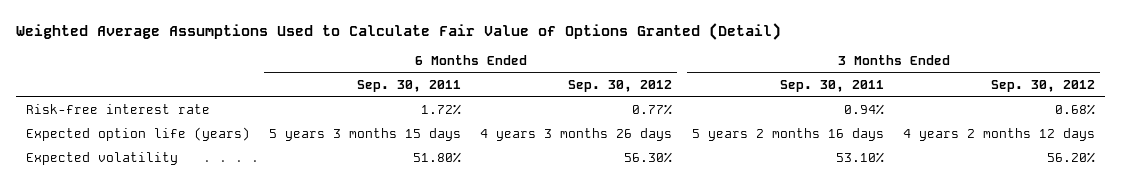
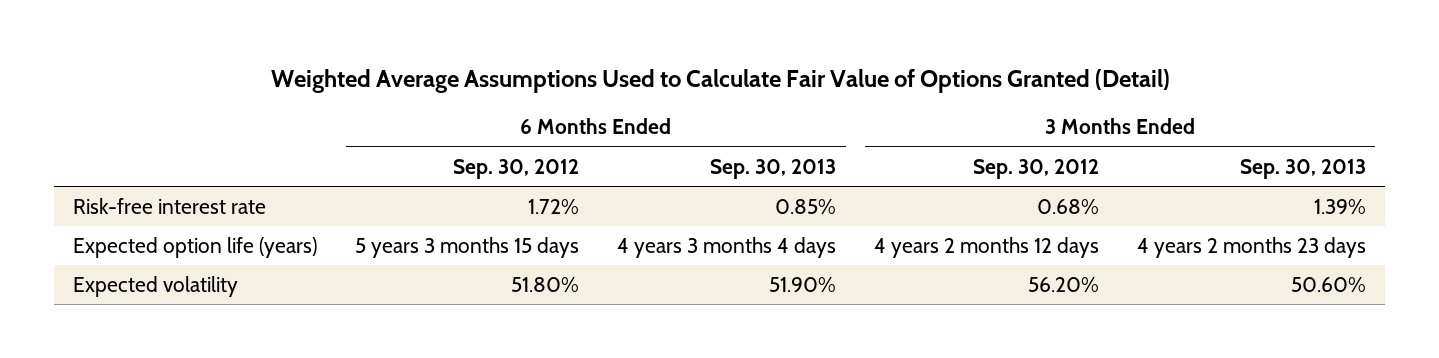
- | 6 Months Ended Sep. 30, 2011 | 6 Months Ended Sep. 30, 2012 | 3 Months Ended Sep. 30, 2011 | 3 Months Ended Sep. 30, 2012
+ | 6 Months Ended Sep. 30, 2012 | 6 Months Ended Sep. 30, 2013 | 3 Months Ended Sep. 30, 2012 | 3 Months Ended Sep. 30, 2013
- Risk-free interest rate | 1.72% | 0.77% | 0.94% | 0.68%
- Expected option life (years) | 5 years 3 months 15 days | 4 years 3 months 26 days | 5 years 2 months 16 days | 4 years 2 months 12 days
- Expected volatility | 51.80% | 56.30% | 53.10% | 56.20%
+ Risk-free interest rate | 1.72% | 0.85% | 0.68% | 1.39%
+ Expected option life (years) | 5 years 3 months 15 days | 4 years 3 months 4 days | 4 years 2 months 12 days | 4 years 2 months 23 days
+ Expected volatility | 51.80% | 51.90% | 56.20% | 50.60%

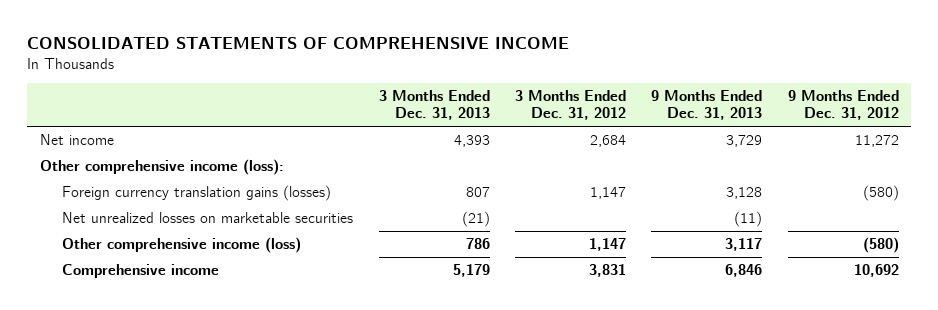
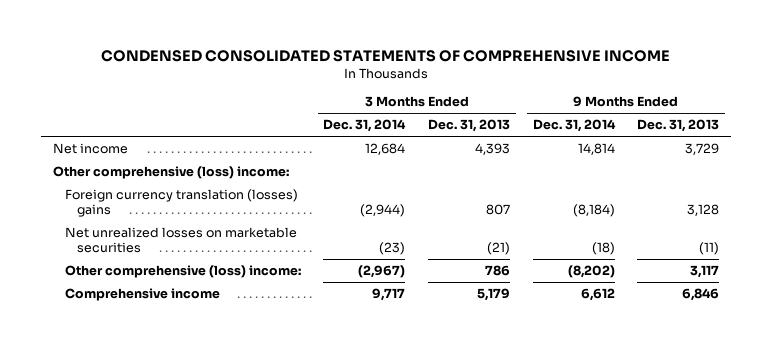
- CONSOLIDATED STATEMENTS OF COMPREHENSIVE INCOME
+ CONDENSED CONSOLIDATED STATEMENTS OF COMPREHENSIVE INCOME
- | 3 Months Ended Dec. 31, 2013 | 3 Months Ended Dec. 31, 2012 | 9 Months Ended Dec. 31, 2013 | 9 Months Ended Dec. 31, 2012
+ | 3 Months Ended Dec. 31, 2014 | 3 Months Ended Dec. 31, 2013 | 9 Months Ended Dec. 31, 2014 | 9 Months Ended Dec. 31, 2013
- Other comprehensive income (loss):
- Foreign currency translation gains (losses) | 807 | 1,147 | 3,128 | (580)
+ Other comprehensive (loss) income:
+ Foreign currency translation (losses) gains | (2,944) | 807 | (8,184) | 3,128
- Other comprehensive income (loss) | 786 | 1,147 | 3,117 | (580)
+ Other comprehensive (loss) income: | (2,967) | 786 | (8,202) | 3,117

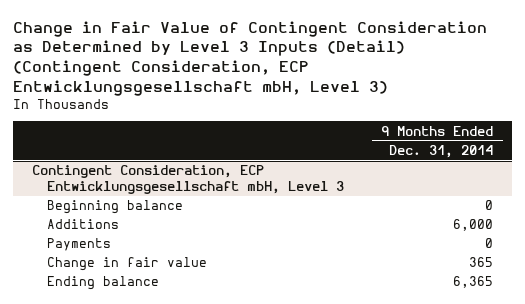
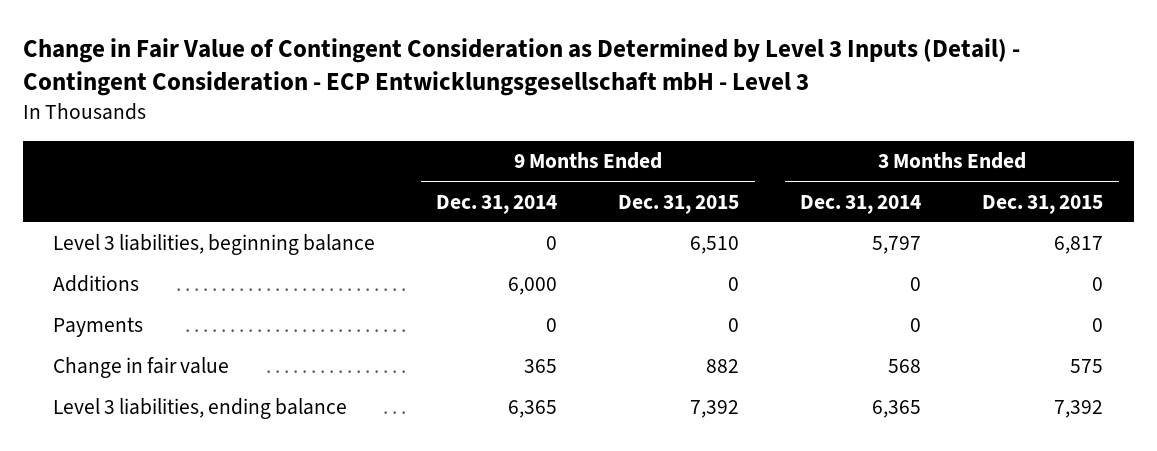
- Change in Fair Value of Contingent Consideration as Determined by Level 3 Inputs (Detail) (Contingent Consideration, ECP Entwicklungsgesellschaft mbH, Level 3)
+ Change in Fair Value of Contingent Consideration as Determined by Level 3 Inputs (Detail) - Contingent Consideration - ECP Entwicklungsgesellschaft mbH - Level 3
- | 9 Months Ended Dec. 31, 2014
+ | 9 Months Ended Dec. 31, 2014 | 9 Months Ended Dec. 31, 2015 | 3 Months Ended Dec. 31, 2014 | 3 Months Ended Dec. 31, 2015
- Contingent Consideration, ECP Entwicklungsgesellschaft mbH, Level 3
- Beginning balance | 0
+ Level 3 liabilities, beginning balance | 0 | 6,510 | 5,797 | 6,817
- Ending balance | 6,365
+ Level 3 liabilities, ending balance | 6,365 | 7,392 | 6,365 | 7,392

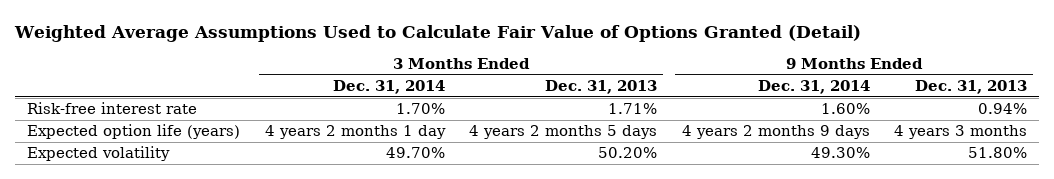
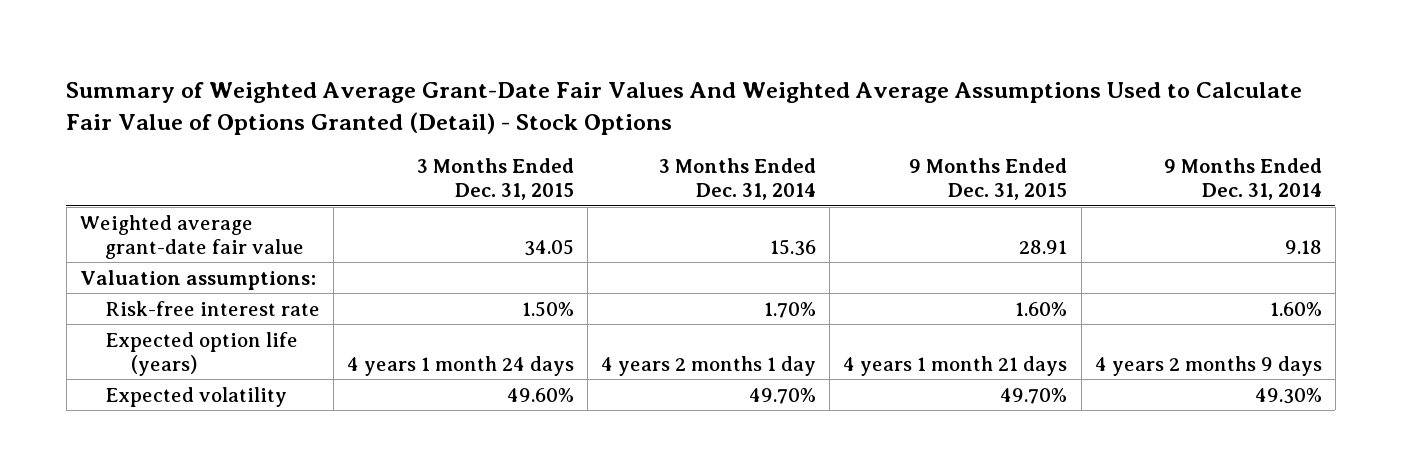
- Weighted Average Assumptions Used to Calculate Fair Value of Options Granted (Detail)
+ Summary of Weighted Average Grant-Date Fair Values And Weighted Average Assumptions Used to Calculate Fair Value of Options Granted (Detail) - Stock Options
- | 3 Months Ended Dec. 31, 2014 | 3 Months Ended Dec. 31, 2013 | 9 Months Ended Dec. 31, 2014 | 9 Months Ended Dec. 31, 2013
+ | 3 Months Ended Dec. 31, 2015 | 3 Months Ended Dec. 31, 2014 | 9 Months Ended Dec. 31, 2015 | 9 Months Ended Dec. 31, 2014
+ Weighted average grant-date fair value | 34.05 | 15.36 | 28.91 | 9.18
+ Valuation assumptions:

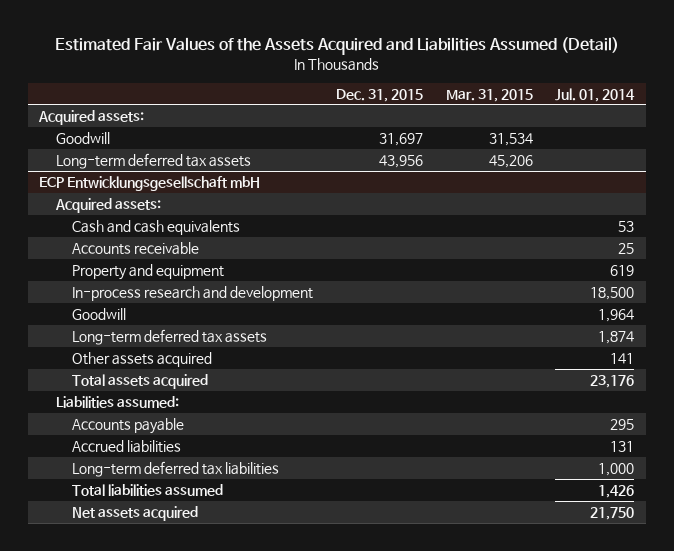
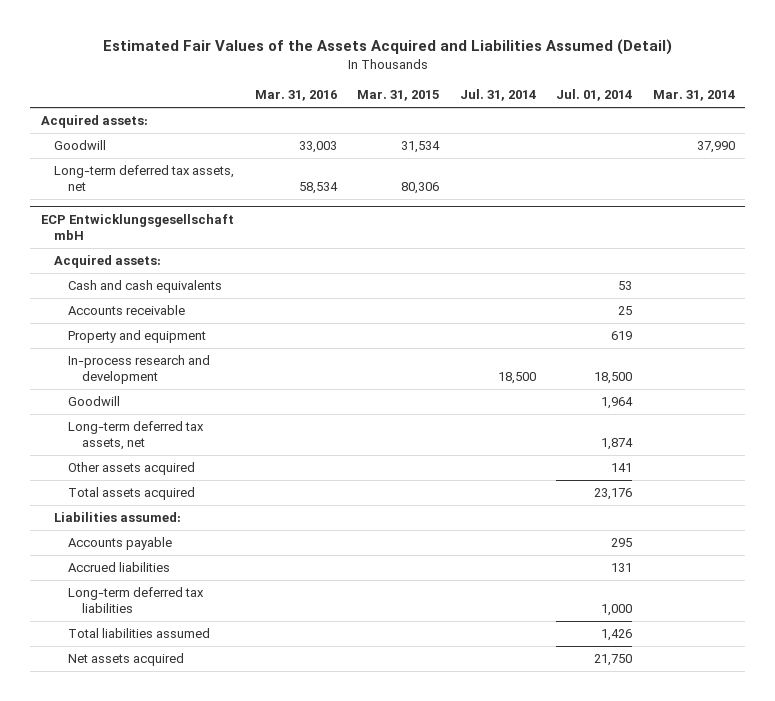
- | Dec. 31, 2015 | Mar. 31, 2015 | Jul. 01, 2014
+ | Mar. 31, 2016 | Mar. 31, 2015 | Jul. 31, 2014 | Jul. 01, 2014 | Mar. 31, 2014
- Long-term deferred tax assets | 43,956 | 45,206 |
+ Long-term deferred tax assets, net | 58,534 | 80,306 | | |
@ ECP Entwicklungsgesellschaft mbH
- Long-term deferred tax assets | | | 1,874
+ Long-term deferred tax assets, net | | | | 1,874 |

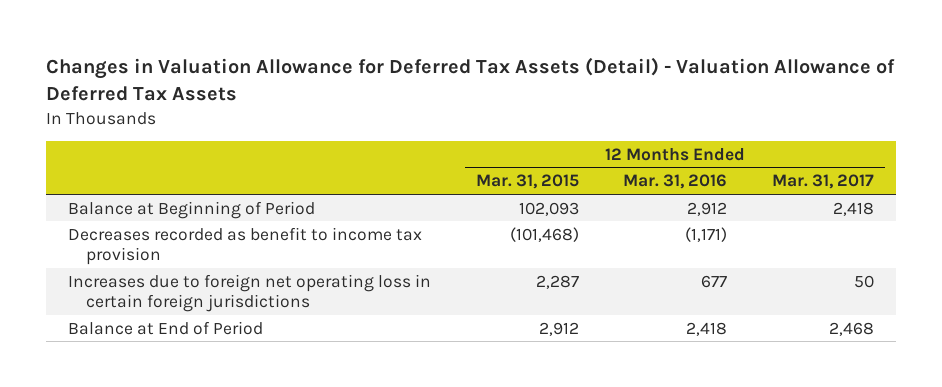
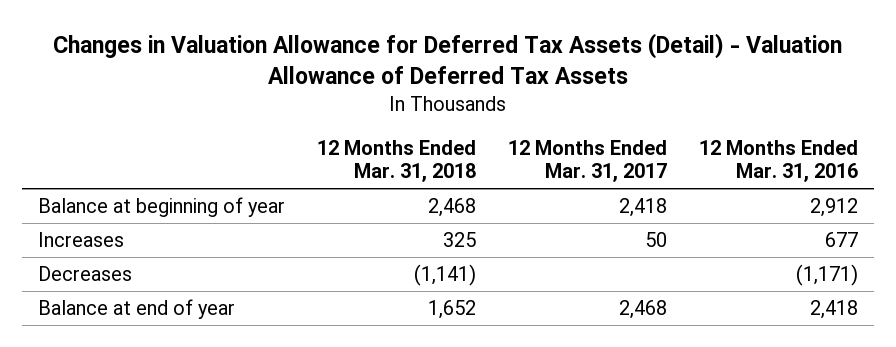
- | 12 Months Ended Mar. 31, 2015 | 12 Months Ended Mar. 31, 2016 | 12 Months Ended Mar. 31, 2017
+ | 12 Months Ended Mar. 31, 2018 | 12 Months Ended Mar. 31, 2017 | 12 Months Ended Mar. 31, 2016
- Balance at Beginning of Period | 102,093 | 2,912 | 2,418
- Decreases recorded as benefit to income tax provision | (101,468) | (1,171) |
- Increases due to foreign net operating loss in certain foreign jurisdictions | 2,287 | 677 | 50
- Balance at End of Period | 2,912 | 2,418 | 2,468
+ Balance at beginning of year | 2,468 | 2,418 | 2,912
+ Increases | 325 | 50 | 677
+ Decreases | (1,141) | | (1,171)
+ Balance at end of year | 1,652 | 2,468 | 2,418

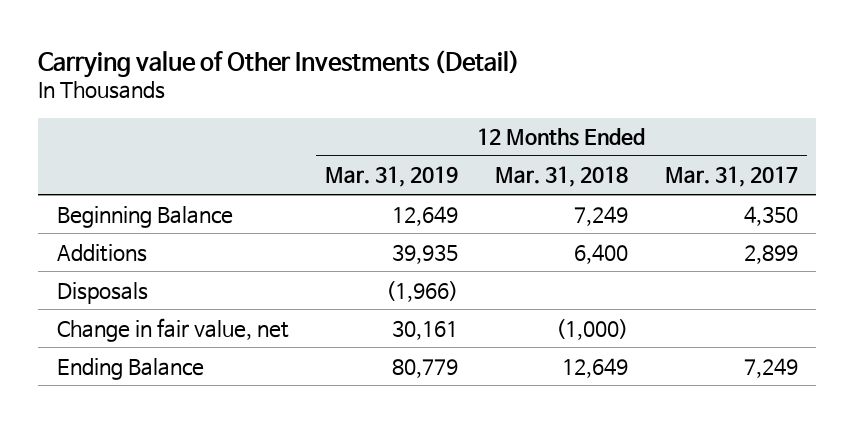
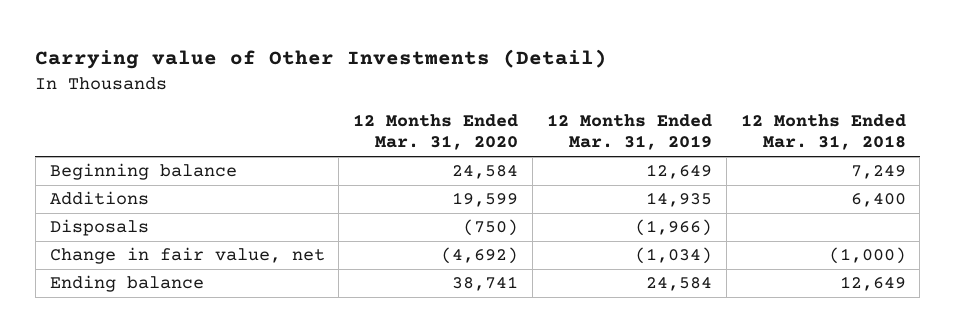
- | 12 Months Ended Mar. 31, 2019 | 12 Months Ended Mar. 31, 2018 | 12 Months Ended Mar. 31, 2017
+ | 12 Months Ended Mar. 31, 2020 | 12 Months Ended Mar. 31, 2019 | 12 Months Ended Mar. 31, 2018
- Beginning Balance | 12,649 | 7,249 | 4,350
- Additions | 39,935 | 6,400 | 2,899
+ Beginning balance | 24,584 | 12,649 | 7,249
+ Additions | 19,599 | 14,935 | 6,400
- Change in fair value, net | 30,161 | (1,000) |
- Ending Balance | 80,779 | 12,649 | 7,249
+ Change in fair value, net | (4,692) | (1,034) | (1,000)
+ Ending balance | 38,741 | 24,584 | 12,649

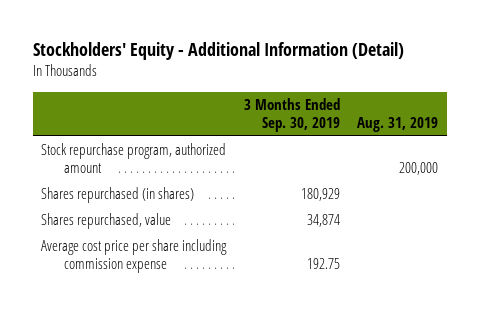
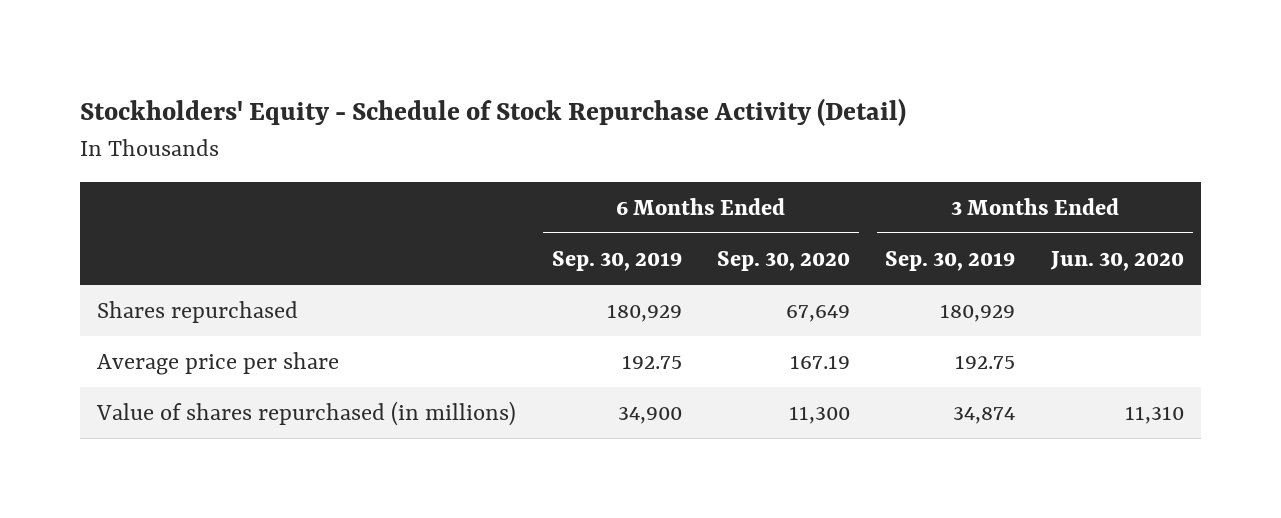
- Stockholders' Equity - Additional Information (Detail)
+ Stockholders' Equity - Schedule of Stock Repurchase Activity (Detail)
- | 3 Months Ended Sep. 30, 2019 | Aug. 31, 2019
+ | 6 Months Ended Sep. 30, 2019 | 6 Months Ended Sep. 30, 2020 | 3 Months Ended Sep. 30, 2019 | 3 Months Ended Jun. 30, 2020
- Stock repurchase program, authorized amount | | 200,000
- Shares repurchased (in shares) | 180,929 |
- Shares repurchased, value | 34,874 |
- Average cost price per share including commission expense | 192.75 |
+ Shares repurchased | 180,929 | 67,649 | 180,929 |
+ Average price per share | 192.75 | 167.19 | 192.75 |
+ Value of shares repurchased (in millions) | 34,900 | 11,300 | 34,874 | 11,310

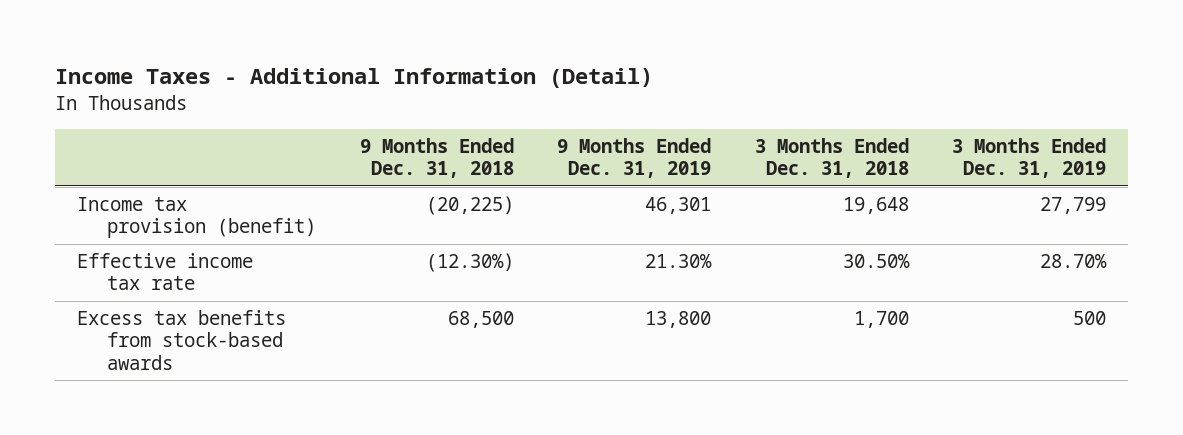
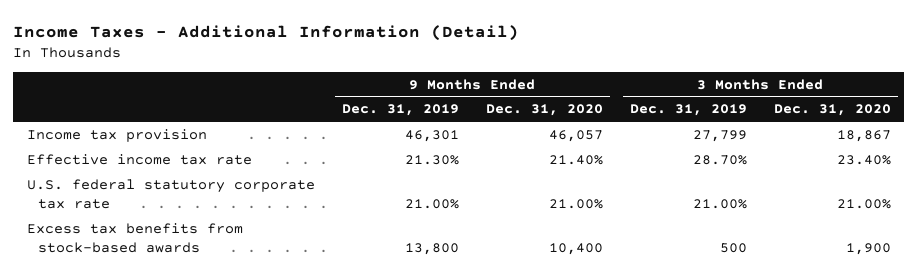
- | 9 Months Ended Dec. 31, 2018 | 9 Months Ended Dec. 31, 2019 | 3 Months Ended Dec. 31, 2018 | 3 Months Ended Dec. 31, 2019
+ | 9 Months Ended Dec. 31, 2019 | 9 Months Ended Dec. 31, 2020 | 3 Months Ended Dec. 31, 2019 | 3 Months Ended Dec. 31, 2020
- Income tax provision (benefit) | (20,225) | 46,301 | 19,648 | 27,799
+ Income tax provision | 46,301 | 46,057 | 27,799 | 18,867
+ U.S. federal statutory corporate tax rate | 21.00% | 21.00% | 21.00% | 21.00%

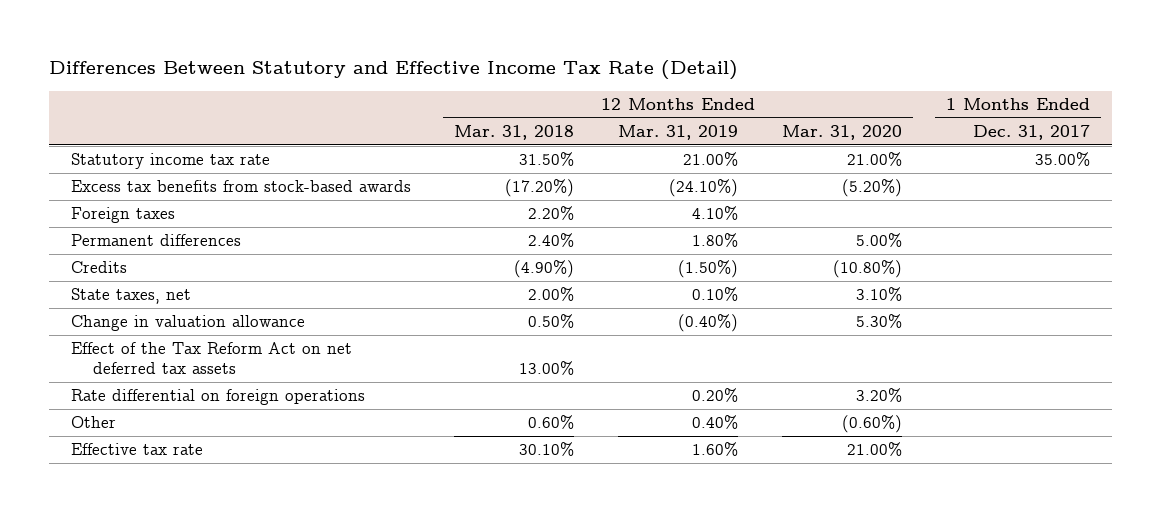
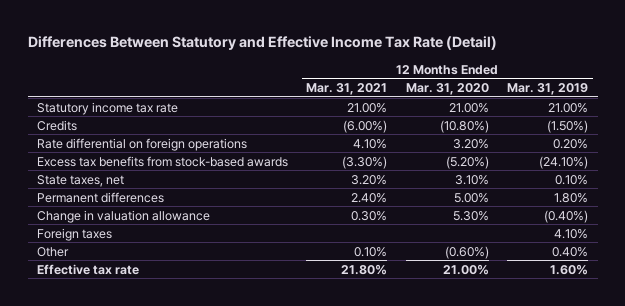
- | 12 Months Ended Mar. 31, 2018 | 12 Months Ended Mar. 31, 2019 | 12 Months Ended Mar. 31, 2020 | 1 Months Ended Dec. 31, 2017
+ | 12 Months Ended Mar. 31, 2021 | 12 Months Ended Mar. 31, 2020 | 12 Months Ended Mar. 31, 2019
moved up: Rate differential on foreign operations | 4.10% | 3.20% | 0.20%
moved down: Excess tax benefits from stock-based awards | (3.30%) | (5.20%) | (24.10%)
moved down: Permanent differences | 2.40% | 5.00% | 1.80%
- Effect of the Tax Reform Act on net deferred tax assets | 13.00% | | |
moved down: Foreign taxes | | | 4.10%

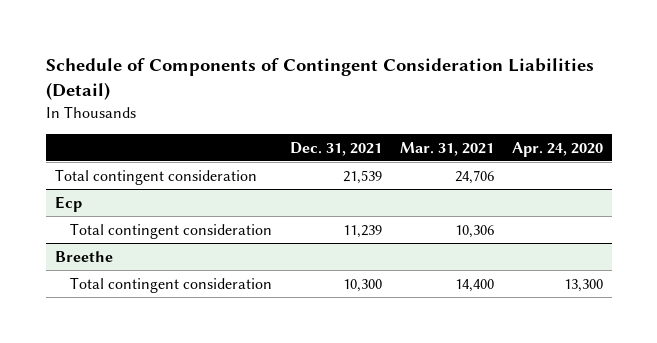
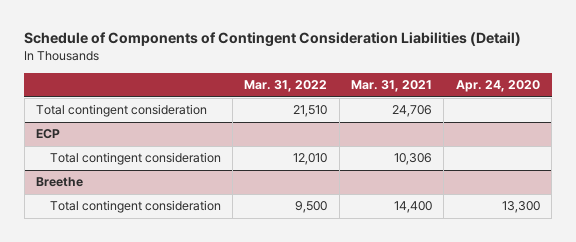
- | Dec. 31, 2021 | Mar. 31, 2021 | Apr. 24, 2020
+ | Mar. 31, 2022 | Mar. 31, 2021 | Apr. 24, 2020
- Ecp
+ ECP

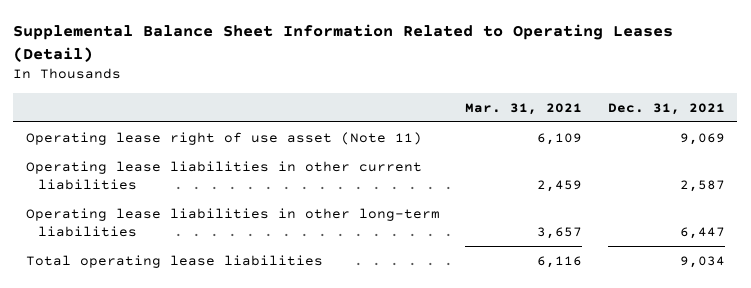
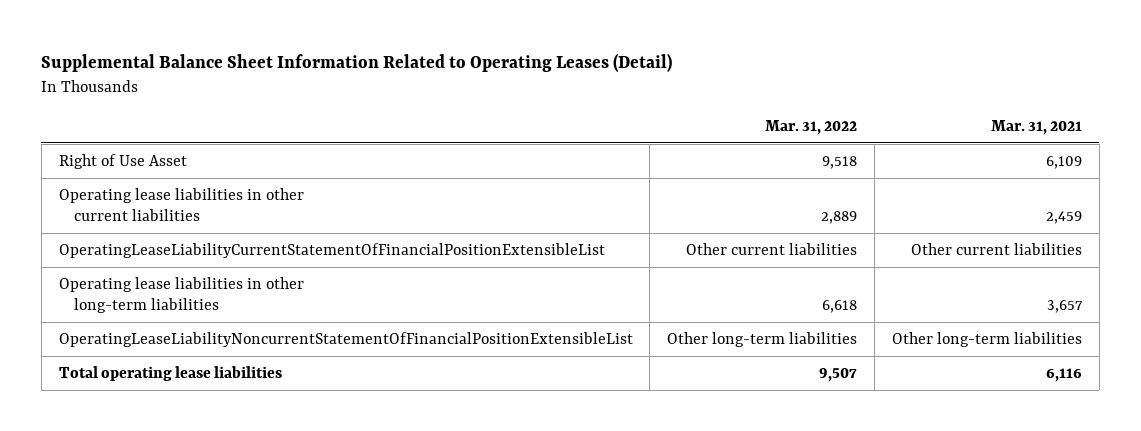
- | Mar. 31, 2021 | Dec. 31, 2021
+ | Mar. 31, 2022 | Mar. 31, 2021
- Operating lease right of use asset (Note 11) | 6,109 | 9,069
+ Right of Use Asset | 9,518 | 6,109
+ OperatingLeaseLiabilityCurrentStatementOfFinancialPositionExtensibleList | Other current liabilities | Other current liabilities
+ OperatingLeaseLiabilityNoncurrentStatementOfFinancialPositionExtensibleList | Other long-term liabilities | Other long-term liabilities

